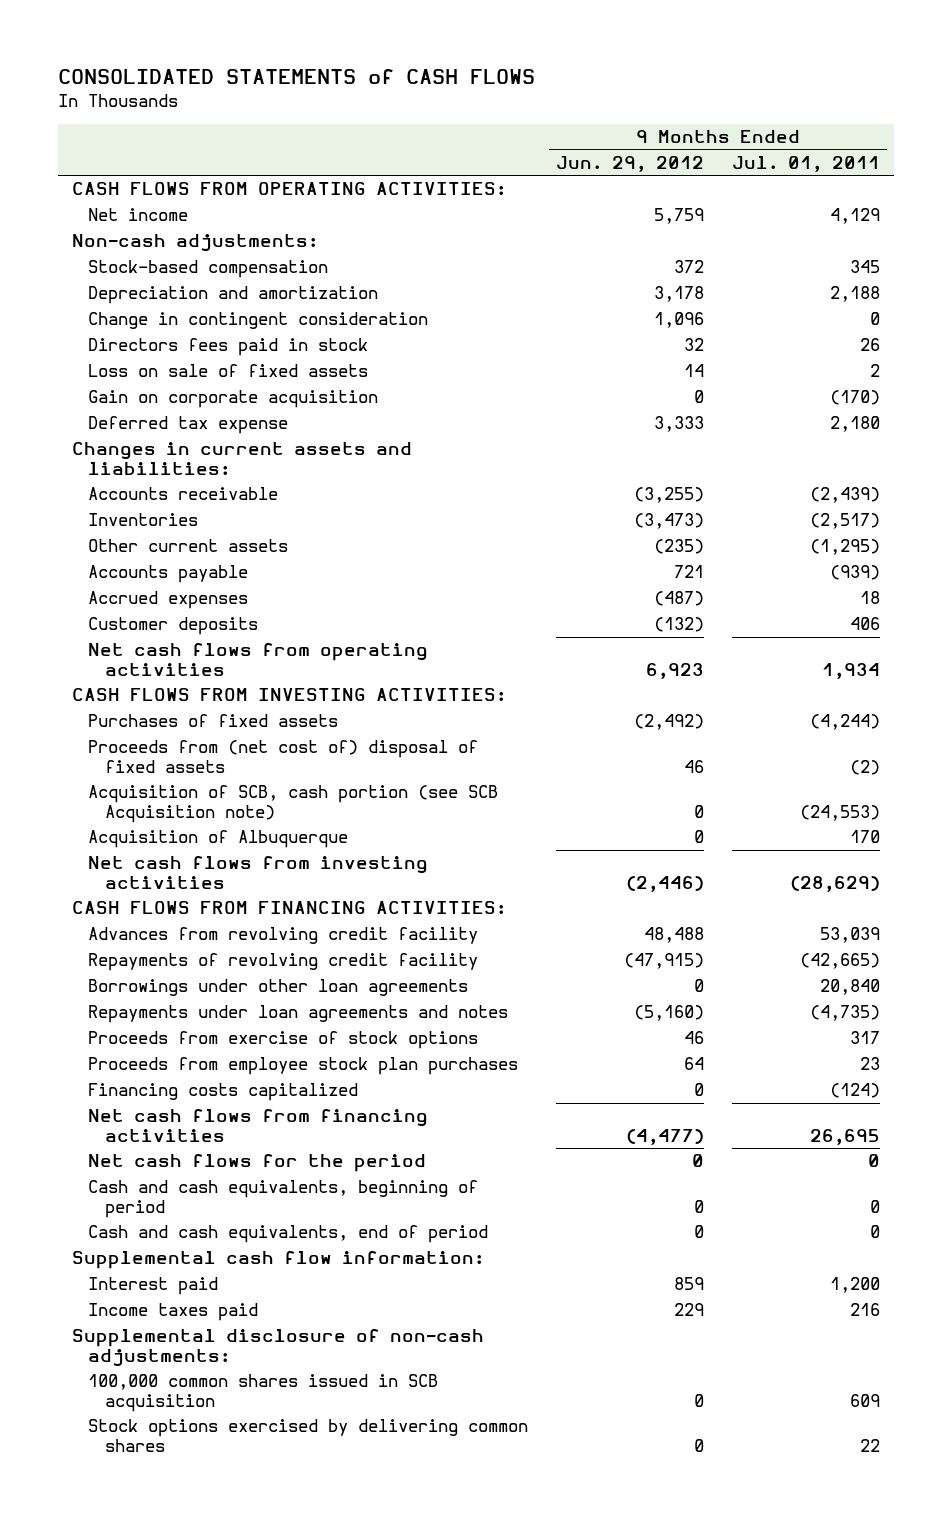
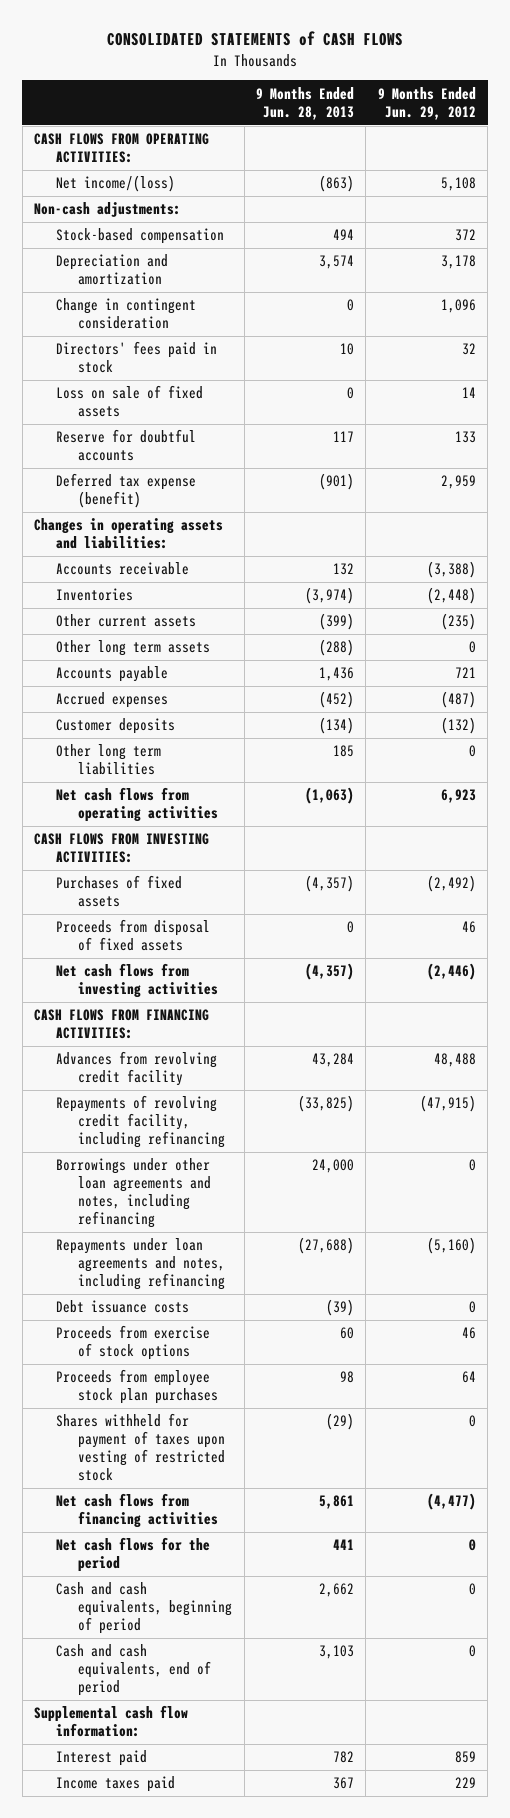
- | 9 Months Ended Jun. 29, 2012 | 9 Months Ended Jul. 01, 2011
+ | 9 Months Ended Jun. 28, 2013 | 9 Months Ended Jun. 29, 2012
- Net income | 5,759 | 4,129
+ Net income/(loss) | (863) | 5,108
- Directors fees paid in stock | 32 | 26
+ Directors' fees paid in stock | 10 | 32
- Gain on corporate acquisition | 0 | (170)
- Deferred tax expense | 3,333 | 2,180
- Changes in current assets and liabilities:
- Accounts receivable | (3,255) | (2,439)
- Inventories | (3,473) | (2,517)
+ Reserve for doubtful accounts | 117 | 133
+ Deferred tax expense (benefit) | (901) | 2,959
+ Changes in operating assets and liabilities:
+ Accounts receivable | 132 | (3,388)
+ Inventories | (3,974) | (2,448)
+ Other long term assets | (288) | 0
+ Other long term liabilities | 185 | 0
- Proceeds from (net cost of) disposal of fixed assets | 46 | (2)
- Acquisition of SCB, cash portion (see SCB Acquisition note) | 0 | (24,553)
- Acquisition of Albuquerque | 0 | 170
+ Proceeds from disposal of fixed assets | 0 | 46
- Repayments of revolving credit facility | (47,915) | (42,665)
- Borrowings under other loan agreements | 0 | 20,840
- Repayments under loan agreements and notes | (5,160) | (4,735)
+ Repayments of revolving credit facility, including refinancing | (33,825) | (47,915)
+ Borrowings under other loan agreements and notes, including refinancing | 24,000 | 0
+ Repayments under loan agreements and notes, including refinancing | (27,688) | (5,160)
+ Debt issuance costs | (39) | 0
- Financing costs capitalized | 0 | (124)
+ Shares withheld for payment of taxes upon vesting of restricted stock | (29) | 0
- Supplemental disclosure of non-cash adjustments:
- 100,000 common shares issued in SCB acquisition | 0 | 609
- Stock options exercised by delivering common shares | 0 | 22

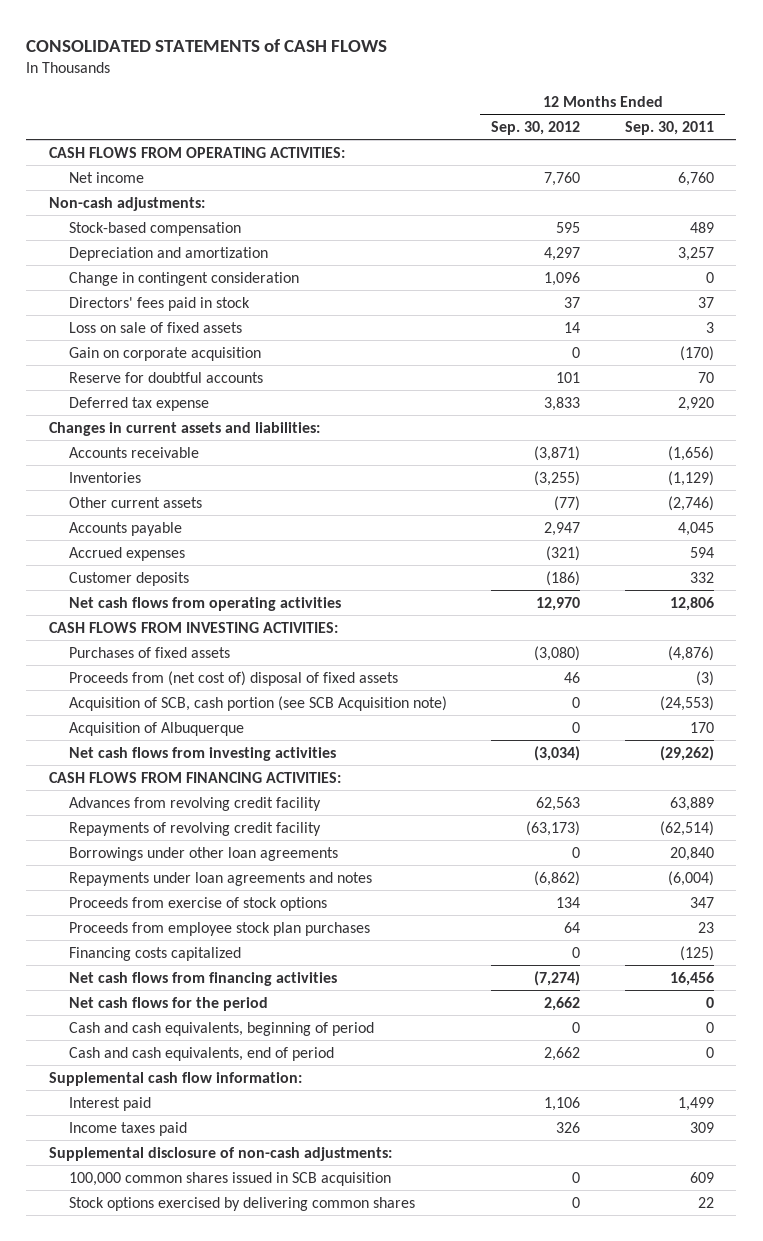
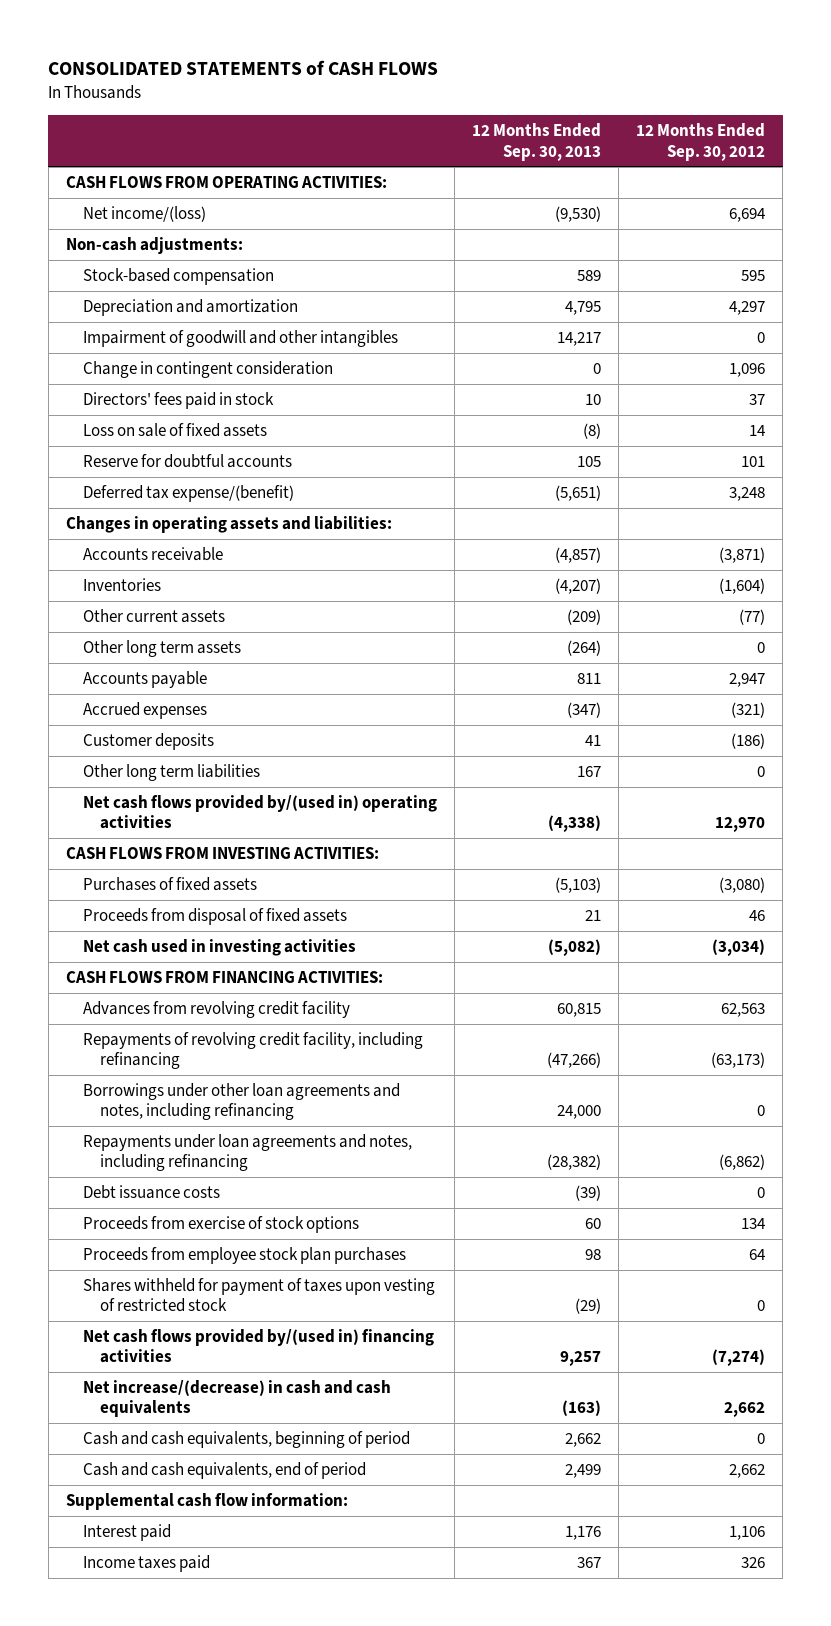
- | 12 Months Ended Sep. 30, 2012 | 12 Months Ended Sep. 30, 2011
+ | 12 Months Ended Sep. 30, 2013 | 12 Months Ended Sep. 30, 2012
- Net income | 7,760 | 6,760
+ Net income/(loss) | (9,530) | 6,694
+ Impairment of goodwill and other intangibles | 14,217 | 0
- Gain on corporate acquisition | 0 | (170)
- Deferred tax expense | 3,833 | 2,920
- Changes in current assets and liabilities:
+ Deferred tax expense/(benefit) | (5,651) | 3,248
+ Changes in operating assets and liabilities:
- Inventories | (3,255) | (1,129)
+ Inventories | (4,207) | (1,604)
+ Other long term assets | (264) | 0
- Net cash flows from operating activities | 12,970 | 12,806
+ Other long term liabilities | 167 | 0
+ Net cash flows provided by/(used in) operating activities | (4,338) | 12,970
- Proceeds from (net cost of) disposal of fixed assets | 46 | (3)
- Acquisition of SCB, cash portion (see SCB Acquisition note) | 0 | (24,553)
- Acquisition of Albuquerque | 0 | 170
- Net cash flows from investing activities | (3,034) | (29,262)
+ Proceeds from disposal of fixed assets | 21 | 46
+ Net cash used in investing activities | (5,082) | (3,034)
- Repayments of revolving credit facility | (63,173) | (62,514)
- Borrowings under other loan agreements | 0 | 20,840
- Repayments under loan agreements and notes | (6,862) | (6,004)
+ Repayments of revolving credit facility, including refinancing | (47,266) | (63,173)
+ Borrowings under other loan agreements and notes, including refinancing | 24,000 | 0
+ Repayments under loan agreements and notes, including refinancing | (28,382) | (6,862)
+ Debt issuance costs | (39) | 0
- Financing costs capitalized | 0 | (125)
- Net cash flows from financing activities | (7,274) | 16,456
- Net cash flows for the period | 2,662 | 0
+ Shares withheld for payment of taxes upon vesting of restricted stock | (29) | 0
+ Net cash flows provided by/(used in) financing activities | 9,257 | (7,274)
+ Net increase/(decrease) in cash and cash equivalents | (163) | 2,662
- Supplemental disclosure of non-cash adjustments:
- 100,000 common shares issued in SCB acquisition | 0 | 609
- Stock options exercised by delivering common shares | 0 | 22

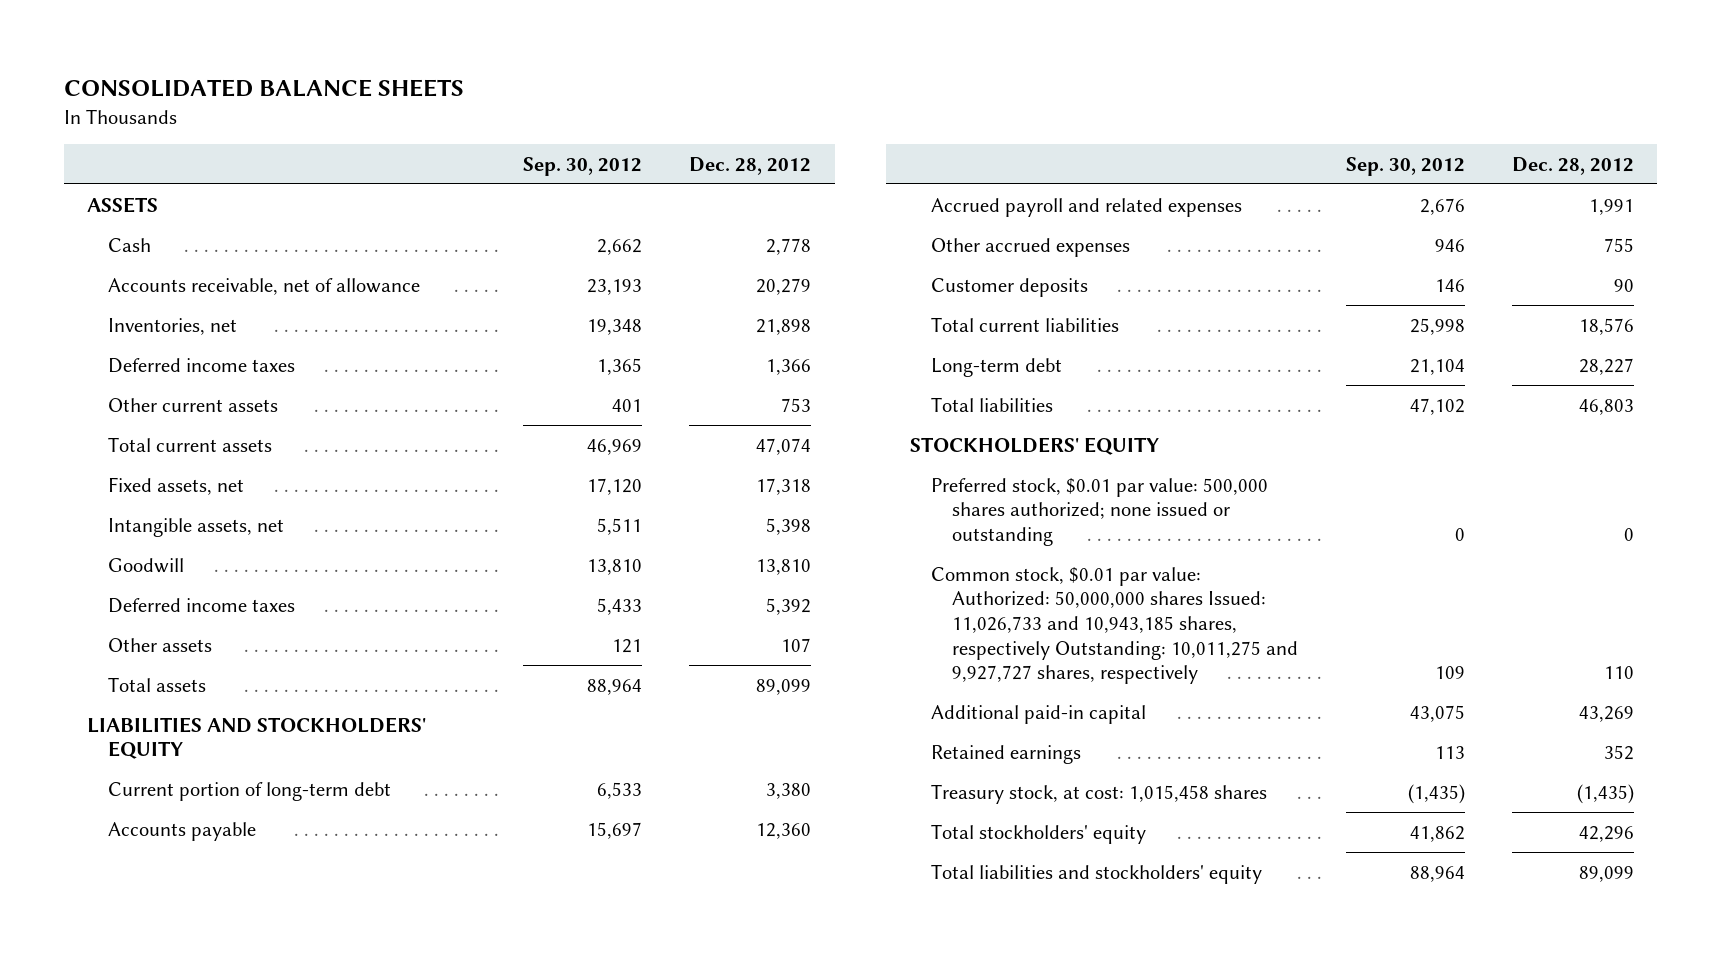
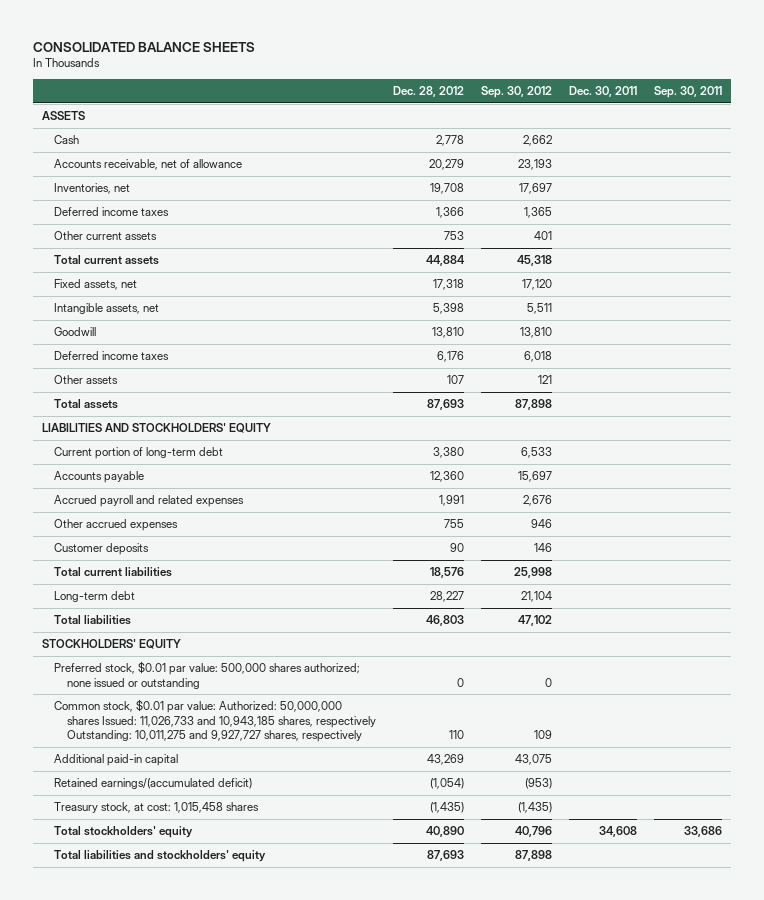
- | Sep. 30, 2012 | Dec. 28, 2012
+ | Dec. 28, 2012 | Sep. 30, 2012 | Dec. 30, 2011 | Sep. 30, 2011
- Inventories, net | 19,348 | 21,898
+ Inventories, net | 19,708 | 17,697 | |
- Total current assets | 46,969 | 47,074
+ Total current assets | 44,884 | 45,318 | |
- Deferred income taxes | 5,433 | 5,392
+ Deferred income taxes | 6,176 | 6,018 | |
- Total assets | 88,964 | 89,099
+ Total assets | 87,693 | 87,898 | |
- Retained earnings | 113 | 352
+ Retained earnings/(accumulated deficit) | (1,054) | (953) | |
- Total stockholders' equity | 41,862 | 42,296
- Total liabilities and stockholders' equity | 88,964 | 89,099
+ Total stockholders' equity | 40,890 | 40,796 | 34,608 | 33,686
+ Total liabilities and stockholders' equity | 87,693 | 87,898 | |

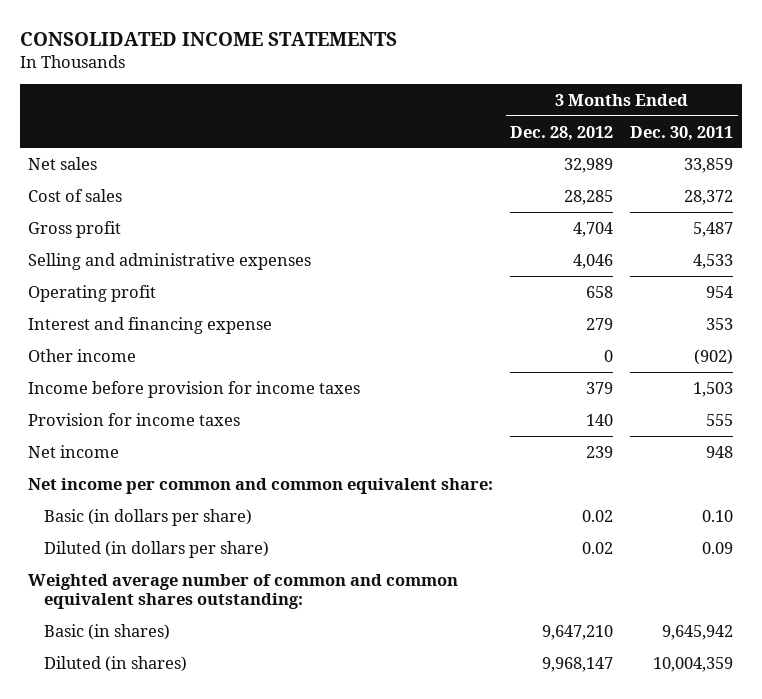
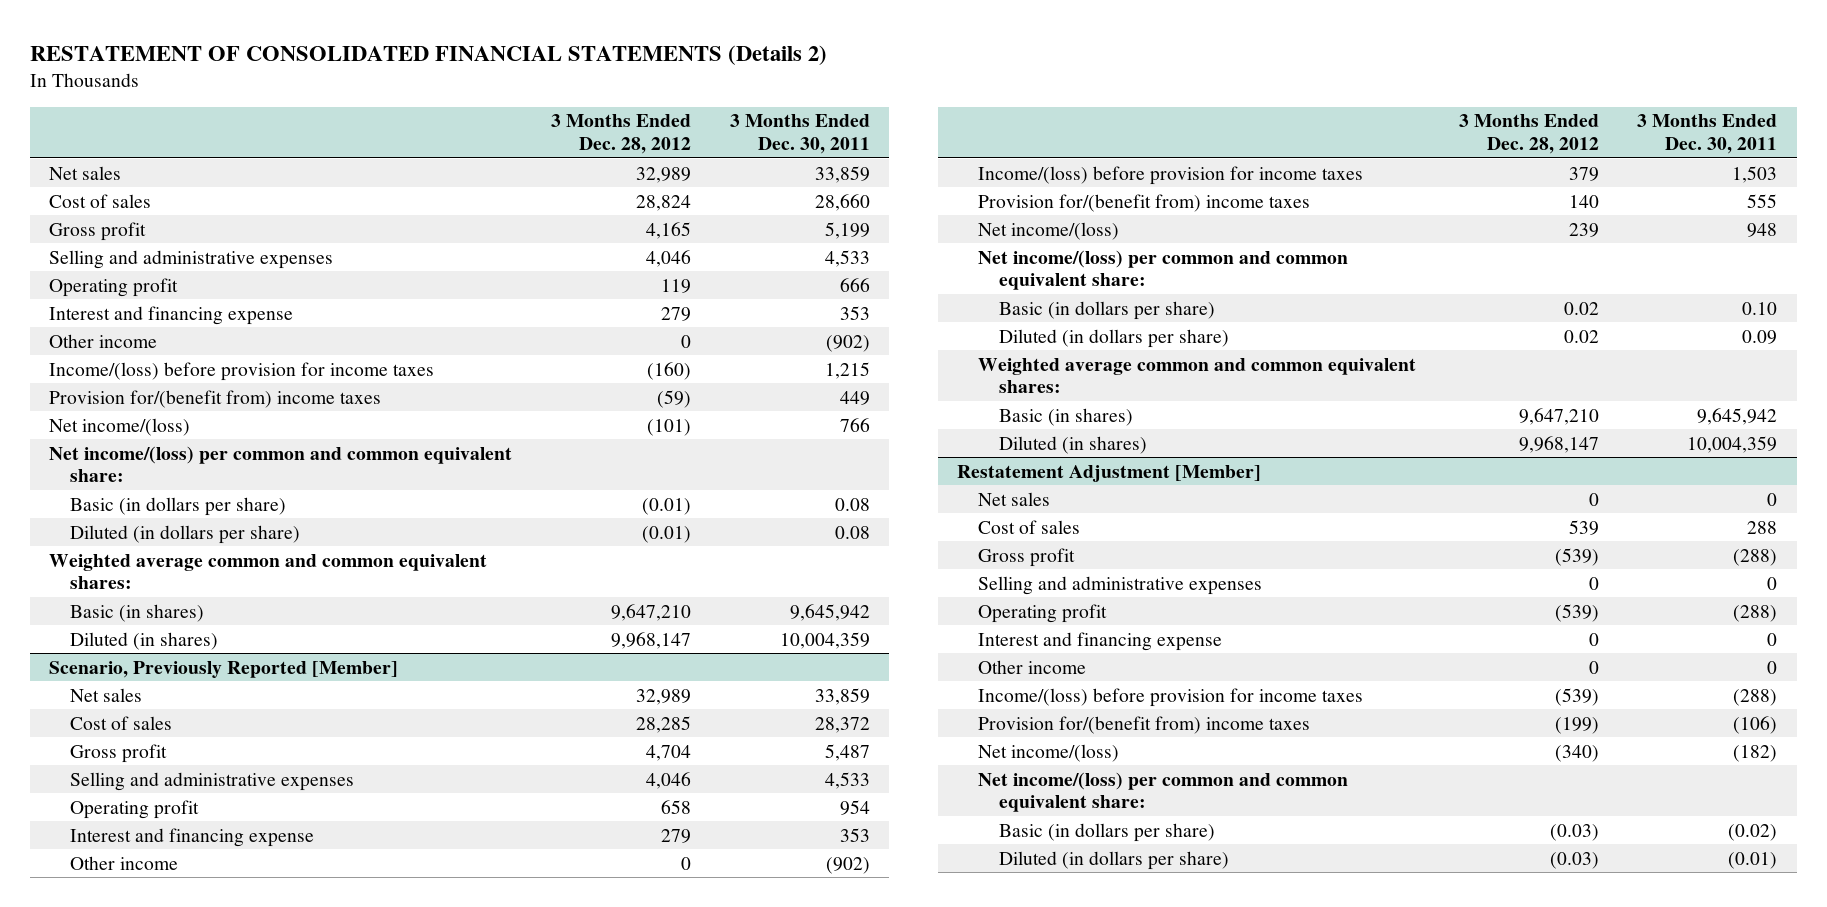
- CONSOLIDATED INCOME STATEMENTS
+ RESTATEMENT OF CONSOLIDATED FINANCIAL STATEMENTS (Details 2)
+ Cost of sales | 28,824 | 28,660
+ Gross profit | 4,165 | 5,199
+ Selling and administrative expenses | 4,046 | 4,533
+ Operating profit | 119 | 666
+ Interest and financing expense | 279 | 353
+ Other income | 0 | (902)
+ Income/(loss) before provision for income taxes | (160) | 1,215
+ Provision for/(benefit from) income taxes | (59) | 449
+ Net income/(loss) | (101) | 766
+ Net income/(loss) per common and common equivalent share:
+ Basic (in dollars per share) | (0.01) | 0.08
+ Diluted (in dollars per share) | (0.01) | 0.08
+ Weighted average common and common equivalent shares:
+ Basic (in shares) | 9,647,210 | 9,645,942
+ Diluted (in shares) | 9,968,147 | 10,004,359
+ Scenario, Previously Reported [Member]
+ Net sales | 32,989 | 33,859
- Income before provision for income taxes | 379 | 1,503
- Provision for income taxes | 140 | 555
- Net income | 239 | 948
- Net income per common and common equivalent share:
+ Income/(loss) before provision for income taxes | 379 | 1,503
+ Provision for/(benefit from) income taxes | 140 | 555
+ Net income/(loss) | 239 | 948
+ Net income/(loss) per common and common equivalent share:
- Weighted average number of common and common equivalent shares outstanding:
+ Weighted average common and common equivalent shares:
+ Restatement Adjustment [Member]
+ Net sales | 0 | 0
+ Cost of sales | 539 | 288
+ Gross profit | (539) | (288)
+ Selling and administrative expenses | 0 | 0
+ Operating profit | (539) | (288)
+ Interest and financing expense | 0 | 0
+ Other income | 0 | 0
+ Income/(loss) before provision for income taxes | (539) | (288)
+ Provision for/(benefit from) income taxes | (199) | (106)
+ Net income/(loss) | (340) | (182)
+ Net income/(loss) per common and common equivalent share:
+ Basic (in dollars per share) | (0.03) | (0.02)
+ Diluted (in dollars per share) | (0.03) | (0.01)

